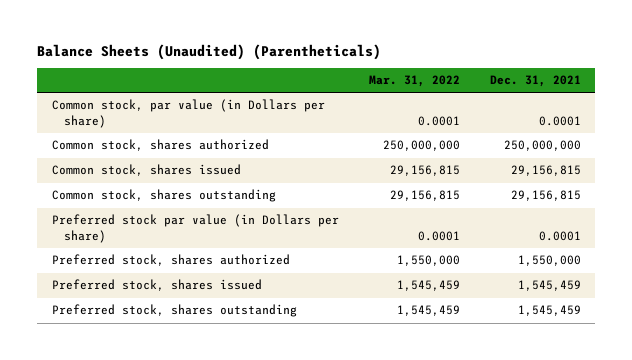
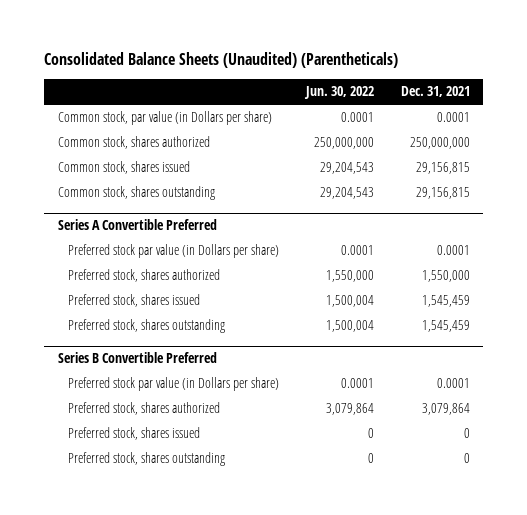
- Balance Sheets (Unaudited) (Parentheticals)
+ Consolidated Balance Sheets (Unaudited) (Parentheticals)
- | Mar. 31, 2022 | Dec. 31, 2021
+ | Jun. 30, 2022 | Dec. 31, 2021
+ Series A Convertible Preferred
+ Series B Convertible Preferred
+ Preferred stock par value (in Dollars per share) | 0.0001 | 0.0001
+ Preferred stock, shares authorized | 3,079,864 | 3,079,864
+ Preferred stock, shares issued | 0 | 0
+ Preferred stock, shares outstanding | 0 | 0

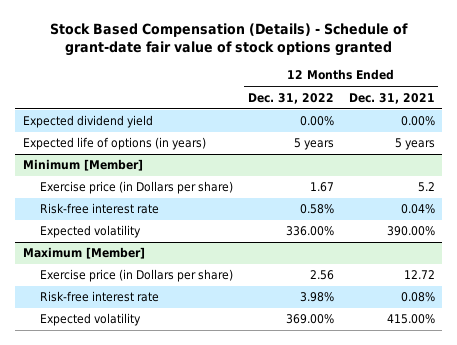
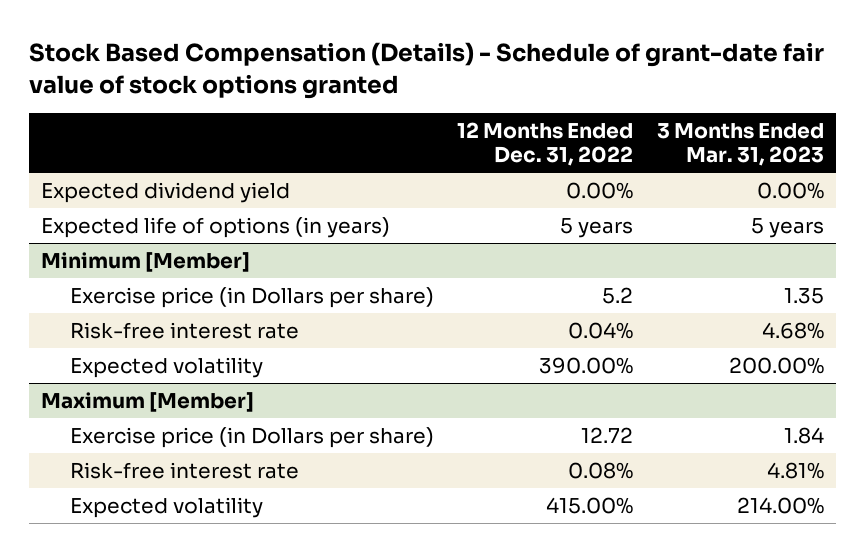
- | 12 Months Ended Dec. 31, 2022 | 12 Months Ended Dec. 31, 2021
+ | 12 Months Ended Dec. 31, 2022 | 3 Months Ended Mar. 31, 2023
@ Minimum [Member]
- Exercise price (in Dollars per share) | 1.67 | 5.2
- Risk-free interest rate | 0.58% | 0.04%
- Expected volatility | 336.00% | 390.00%
+ Exercise price (in Dollars per share) | 5.2 | 1.35
+ Risk-free interest rate | 0.04% | 4.68%
+ Expected volatility | 390.00% | 200.00%
@ Maximum [Member]
- Exercise price (in Dollars per share) | 2.56 | 12.72
- Risk-free interest rate | 3.98% | 0.08%
- Expected volatility | 369.00% | 415.00%
+ Exercise price (in Dollars per share) | 12.72 | 1.84
+ Risk-free interest rate | 0.08% | 4.81%
+ Expected volatility | 415.00% | 214.00%

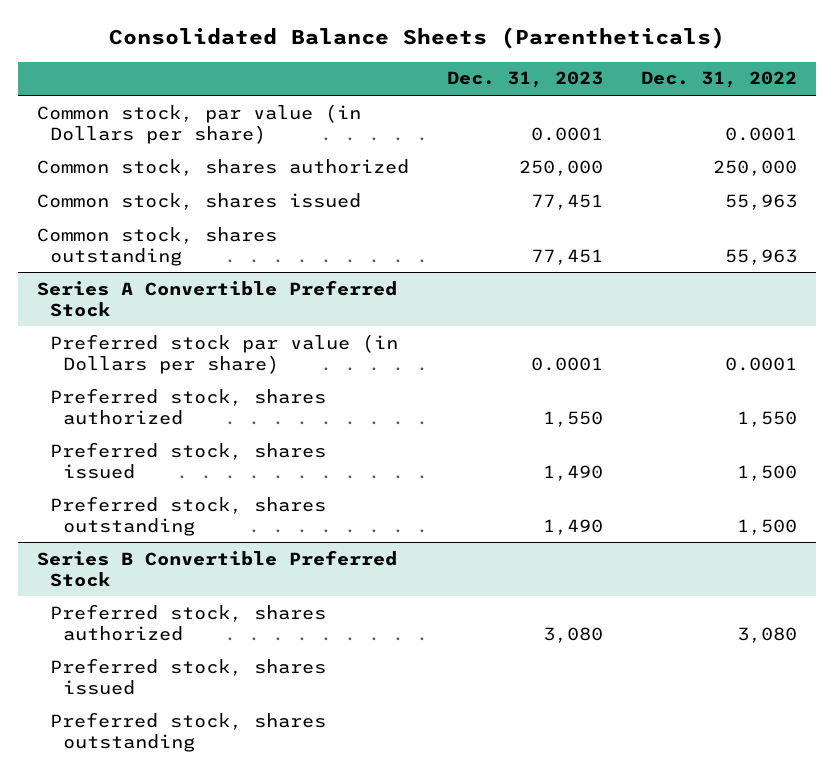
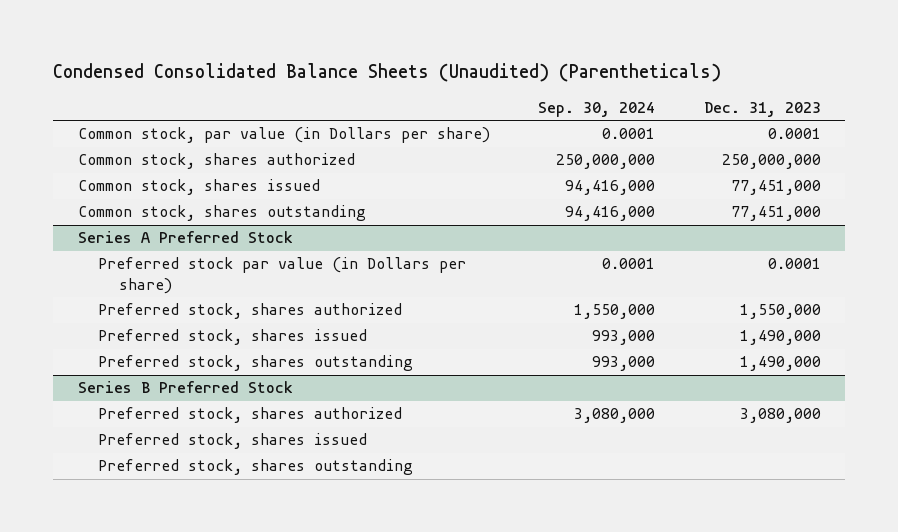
- Consolidated Balance Sheets (Parentheticals)
+ Condensed Consolidated Balance Sheets (Unaudited) (Parentheticals)
- | Dec. 31, 2023 | Dec. 31, 2022
+ | Sep. 30, 2024 | Dec. 31, 2023
- Common stock, shares authorized | 250,000 | 250,000
- Common stock, shares issued | 77,451 | 55,963
- Common stock, shares outstanding | 77,451 | 55,963
- Series A Convertible Preferred Stock
+ Common stock, shares authorized | 250,000,000 | 250,000,000
+ Common stock, shares issued | 94,416,000 | 77,451,000
+ Common stock, shares outstanding | 94,416,000 | 77,451,000
+ Series A Preferred Stock
- Preferred stock, shares authorized | 1,550 | 1,550
- Preferred stock, shares issued | 1,490 | 1,500
- Preferred stock, shares outstanding | 1,490 | 1,500
- Series B Convertible Preferred Stock
- Preferred stock, shares authorized | 3,080 | 3,080
+ Preferred stock, shares authorized | 1,550,000 | 1,550,000
+ Preferred stock, shares issued | 993,000 | 1,490,000
+ Preferred stock, shares outstanding | 993,000 | 1,490,000
+ Series B Preferred Stock
+ Preferred stock, shares authorized | 3,080,000 | 3,080,000

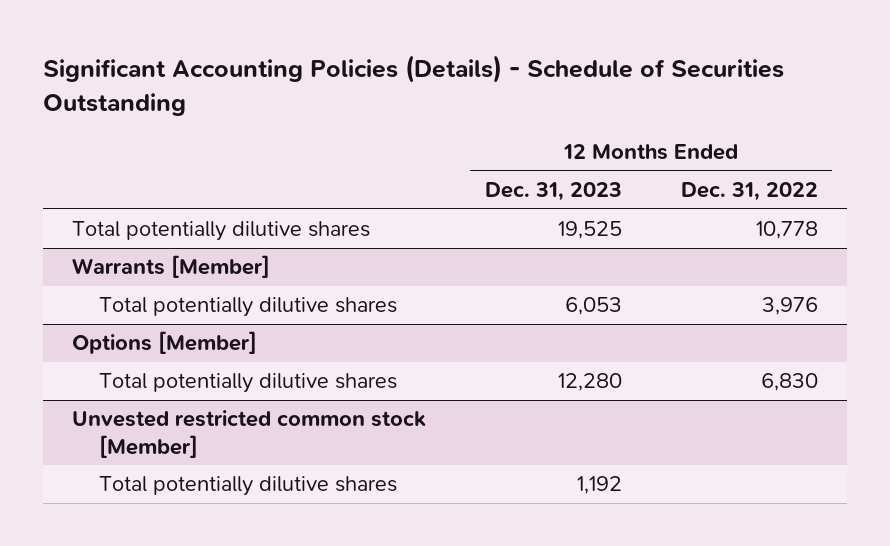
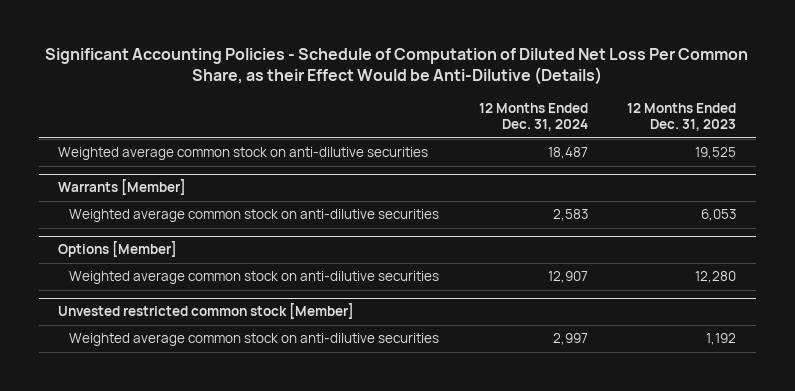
- Significant Accounting Policies (Details) - Schedule of Securities Outstanding
+ Significant Accounting Policies - Schedule of Computation of Diluted Net Loss Per Common Share, as their Effect Would be Anti-Dilutive (Details)
- | 12 Months Ended Dec. 31, 2023 | 12 Months Ended Dec. 31, 2022
+ | 12 Months Ended Dec. 31, 2024 | 12 Months Ended Dec. 31, 2023
- Total potentially dilutive shares | 19,525 | 10,778
+ Weighted average common stock on anti-dilutive securities | 18,487 | 19,525
@ Warrants [Member]
- Total potentially dilutive shares | 6,053 | 3,976
+ Weighted average common stock on anti-dilutive securities | 2,583 | 6,053
@ Options [Member]
- Total potentially dilutive shares | 12,280 | 6,830
+ Weighted average common stock on anti-dilutive securities | 12,907 | 12,280
@ Unvested restricted common stock [Member]
- Total potentially dilutive shares | 1,192 |
+ Weighted average common stock on anti-dilutive securities | 2,997 | 1,192

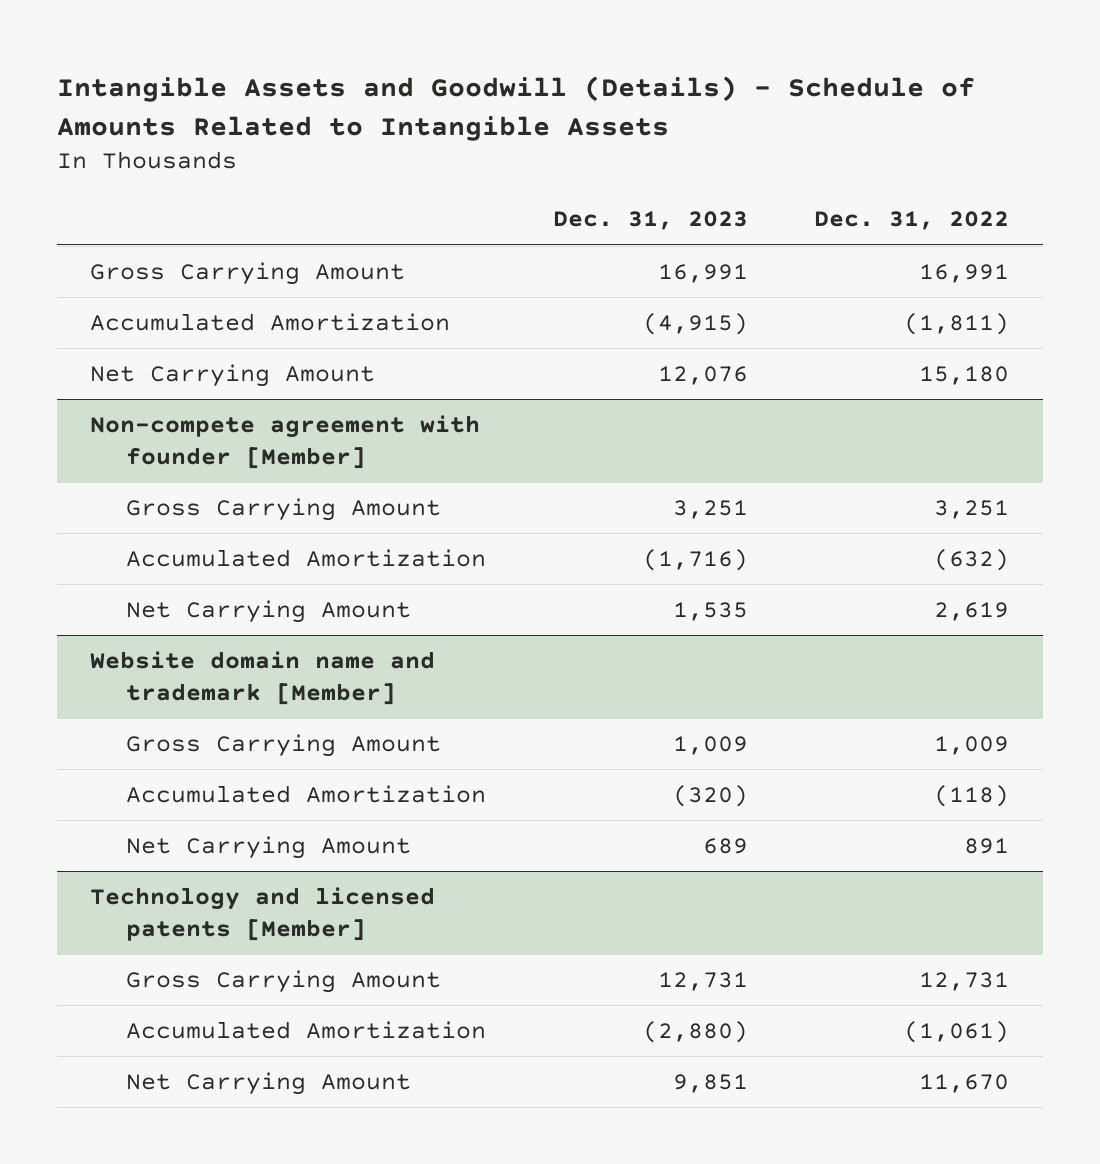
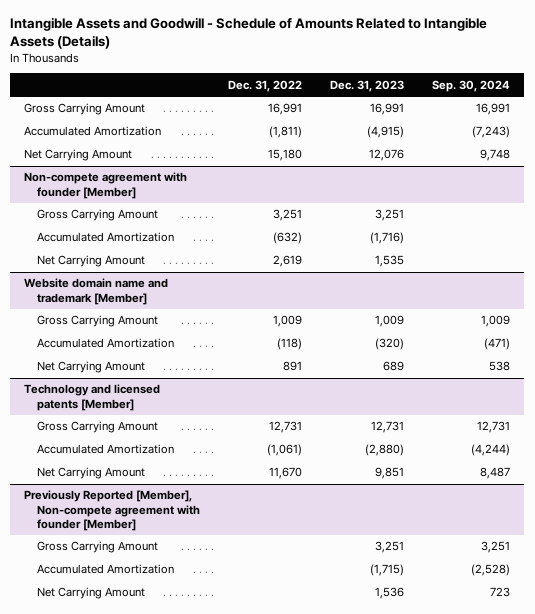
- Intangible Assets and Goodwill (Details) - Schedule of Amounts Related to Intangible Assets
+ Intangible Assets and Goodwill - Schedule of Amounts Related to Intangible Assets (Details)
- | Dec. 31, 2023 | Dec. 31, 2022
+ | Dec. 31, 2022 | Dec. 31, 2023 | Sep. 30, 2024
+ Previously Reported [Member], Non-compete agreement with founder [Member]
+ Gross Carrying Amount | | 3,251 | 3,251
+ Accumulated Amortization | | (1,715) | (2,528)
+ Net Carrying Amount | | 1,536 | 723

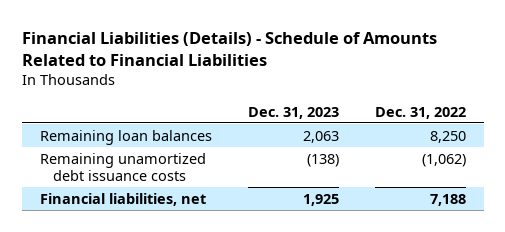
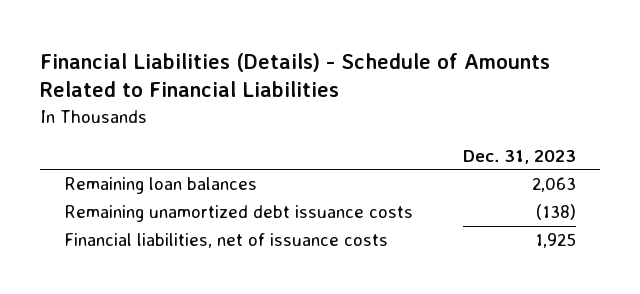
- | Dec. 31, 2023 | Dec. 31, 2022
+ | Dec. 31, 2023
- Financial liabilities, net | 1,925 | 7,188
+ Financial liabilities, net of issuance costs | 1,925

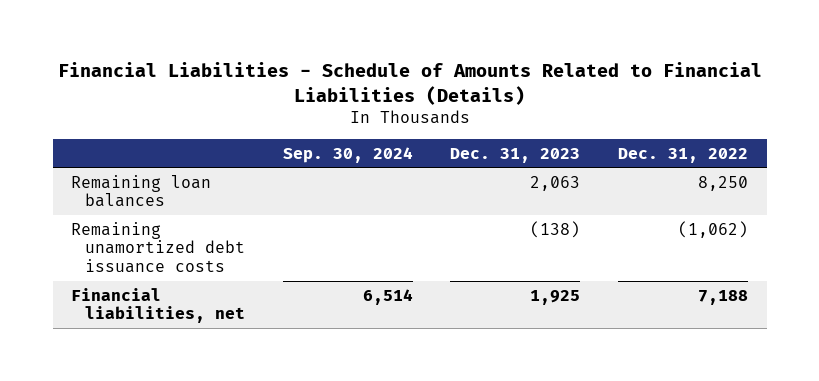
- Financial Liabilities (Details) - Schedule of Amounts Related to Financial Liabilities
+ Financial Liabilities - Schedule of Amounts Related to Financial Liabilities (Details)
- | Dec. 31, 2023
+ | Sep. 30, 2024 | Dec. 31, 2023 | Dec. 31, 2022
- Financial liabilities, net of issuance costs | 1,925
+ Financial liabilities, net | 6,514 | 1,925 | 7,188

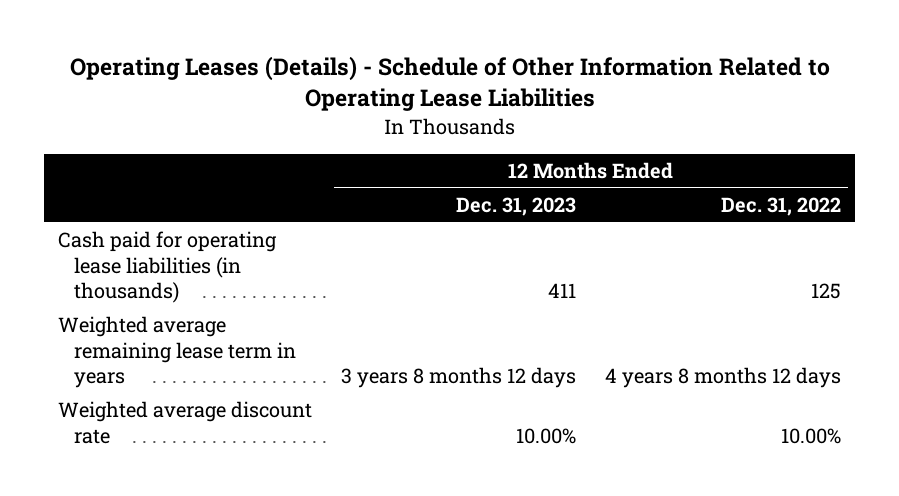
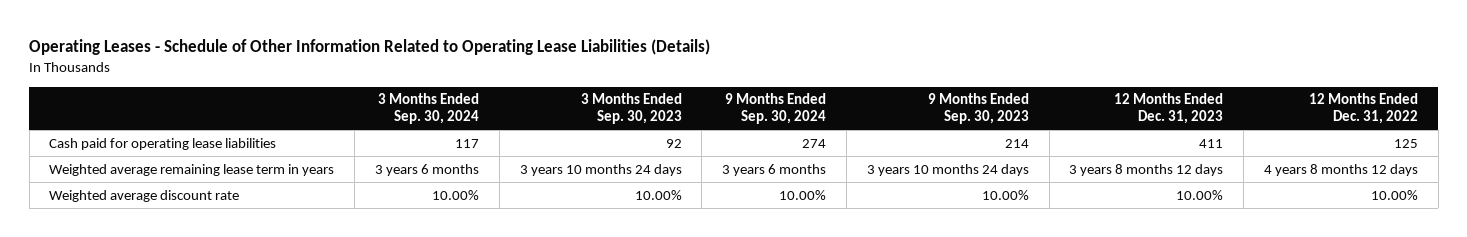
- Operating Leases (Details) - Schedule of Other Information Related to Operating Lease Liabilities
+ Operating Leases - Schedule of Other Information Related to Operating Lease Liabilities (Details)
- | 12 Months Ended Dec. 31, 2023 | 12 Months Ended Dec. 31, 2022
+ | 3 Months Ended Sep. 30, 2024 | 3 Months Ended Sep. 30, 2023 | 9 Months Ended Sep. 30, 2024 | 9 Months Ended Sep. 30, 2023 | 12 Months Ended Dec. 31, 2023 | 12 Months Ended Dec. 31, 2022
- Cash paid for operating lease liabilities (in thousands) | 411 | 125
+ Cash paid for operating lease liabilities | 117 | 92 | 274 | 214 | 411 | 125

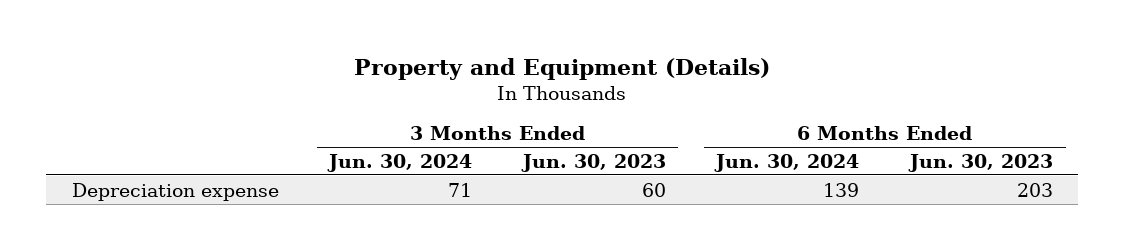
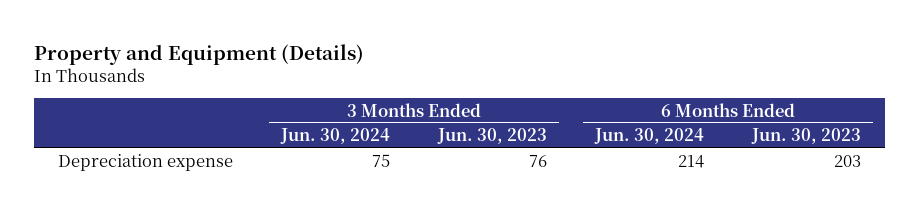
- Depreciation expense | 71 | 60 | 139 | 203
+ Depreciation expense | 75 | 76 | 214 | 203

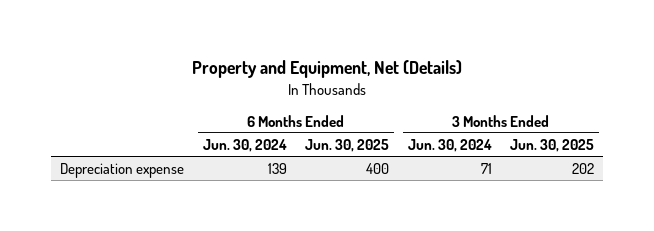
- Property and Equipment (Details)
+ Property and Equipment, Net (Details)
- | 3 Months Ended Jun. 30, 2024 | 3 Months Ended Jun. 30, 2023 | 6 Months Ended Jun. 30, 2024 | 6 Months Ended Jun. 30, 2023
+ | 6 Months Ended Jun. 30, 2024 | 6 Months Ended Jun. 30, 2025 | 3 Months Ended Jun. 30, 2024 | 3 Months Ended Jun. 30, 2025
- Depreciation expense | 75 | 76 | 214 | 203
+ Depreciation expense | 139 | 400 | 71 | 202

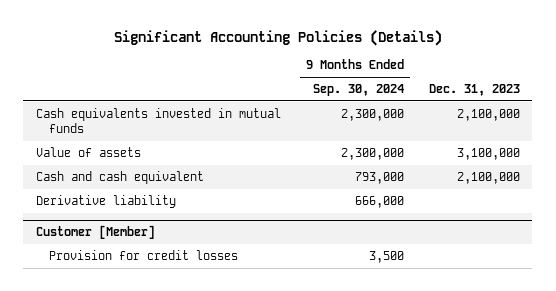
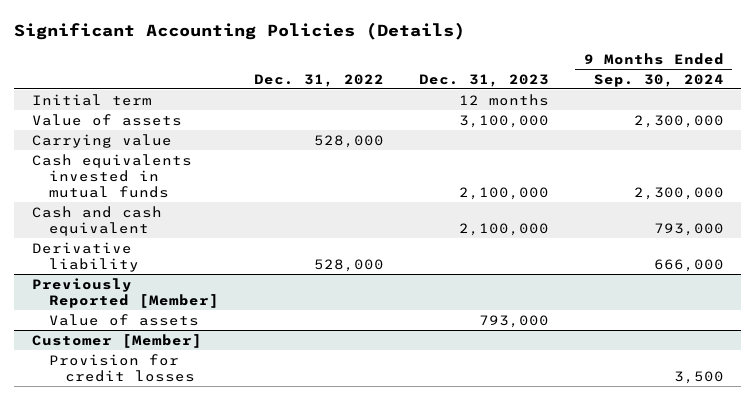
- | 9 Months Ended Sep. 30, 2024 | Dec. 31, 2023
+ | Dec. 31, 2022 | Dec. 31, 2023 | 9 Months Ended Sep. 30, 2024
+ Initial term | | 12 months |
+ Carrying value | 528,000 | |
moved down: Cash equivalents invested in mutual funds | | 2,100,000 | 2,300,000
+ Previously Reported [Member]
+ Value of assets | | 793,000 |

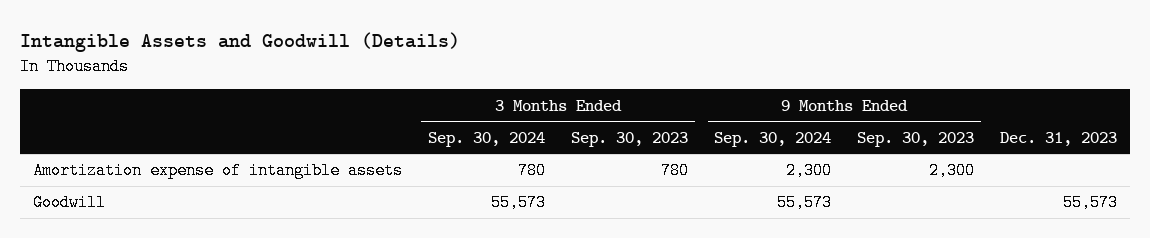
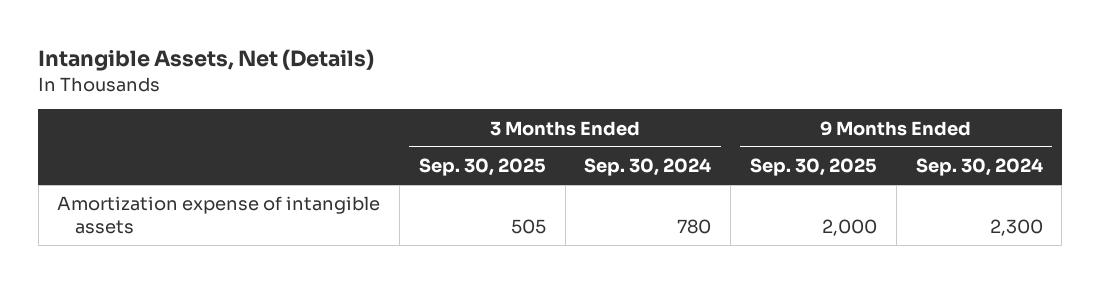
- Intangible Assets and Goodwill (Details)
+ Intangible Assets, Net (Details)
- | 3 Months Ended Sep. 30, 2024 | 3 Months Ended Sep. 30, 2023 | 9 Months Ended Sep. 30, 2024 | 9 Months Ended Sep. 30, 2023 | Dec. 31, 2023
+ | 3 Months Ended Sep. 30, 2025 | 3 Months Ended Sep. 30, 2024 | 9 Months Ended Sep. 30, 2025 | 9 Months Ended Sep. 30, 2024
- Goodwill | 55,573 | | 55,573 | | 55,573

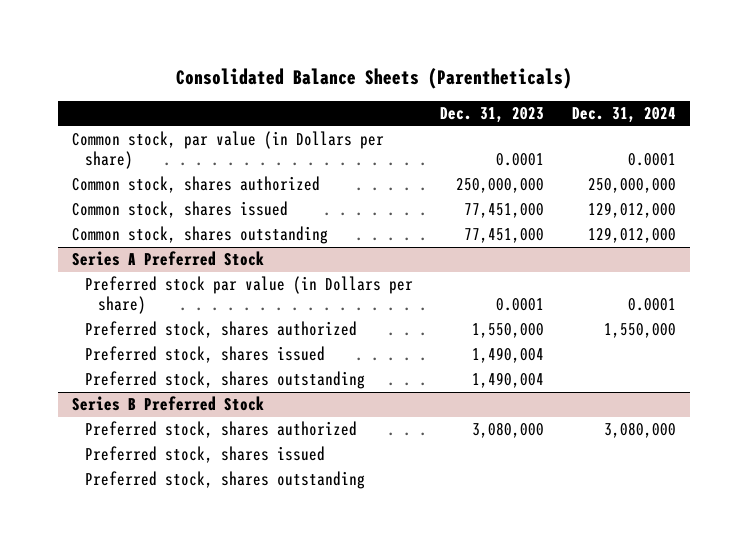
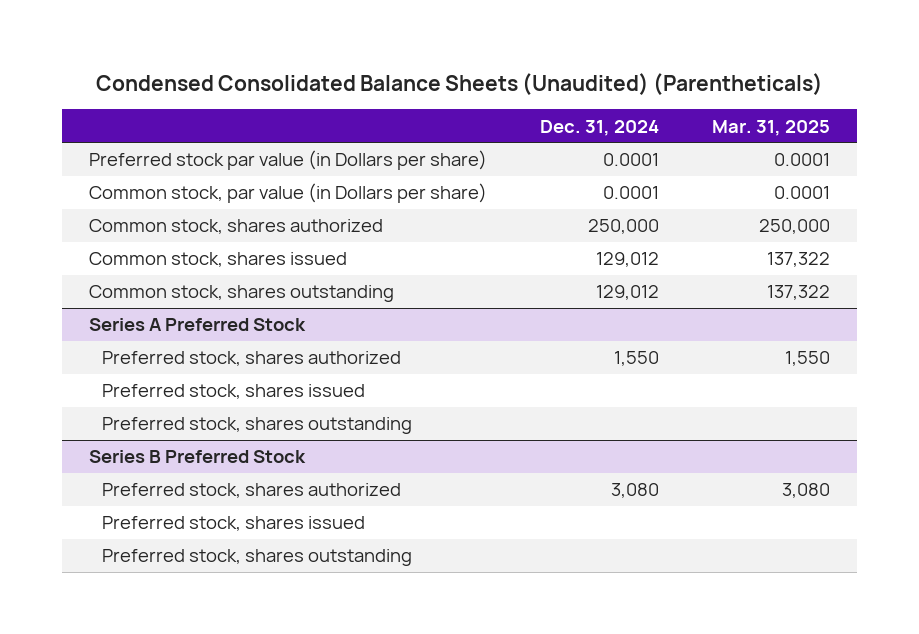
- Consolidated Balance Sheets (Parentheticals)
+ Condensed Consolidated Balance Sheets (Unaudited) (Parentheticals)
- | Dec. 31, 2023 | Dec. 31, 2024
+ | Dec. 31, 2024 | Mar. 31, 2025
+ Preferred stock par value (in Dollars per share) | 0.0001 | 0.0001
- Common stock, shares authorized | 250,000,000 | 250,000,000
- Common stock, shares issued | 77,451,000 | 129,012,000
- Common stock, shares outstanding | 77,451,000 | 129,012,000
+ Common stock, shares authorized | 250,000 | 250,000
+ Common stock, shares issued | 129,012 | 137,322
+ Common stock, shares outstanding | 129,012 | 137,322
@ Series A Preferred Stock
- Preferred stock par value (in Dollars per share) | 0.0001 | 0.0001
- Preferred stock, shares authorized | 1,550,000 | 1,550,000
+ Preferred stock, shares authorized | 1,550 | 1,550
@ Series B Preferred Stock
- Preferred stock, shares authorized | 3,080,000 | 3,080,000
+ Preferred stock, shares authorized | 3,080 | 3,080

